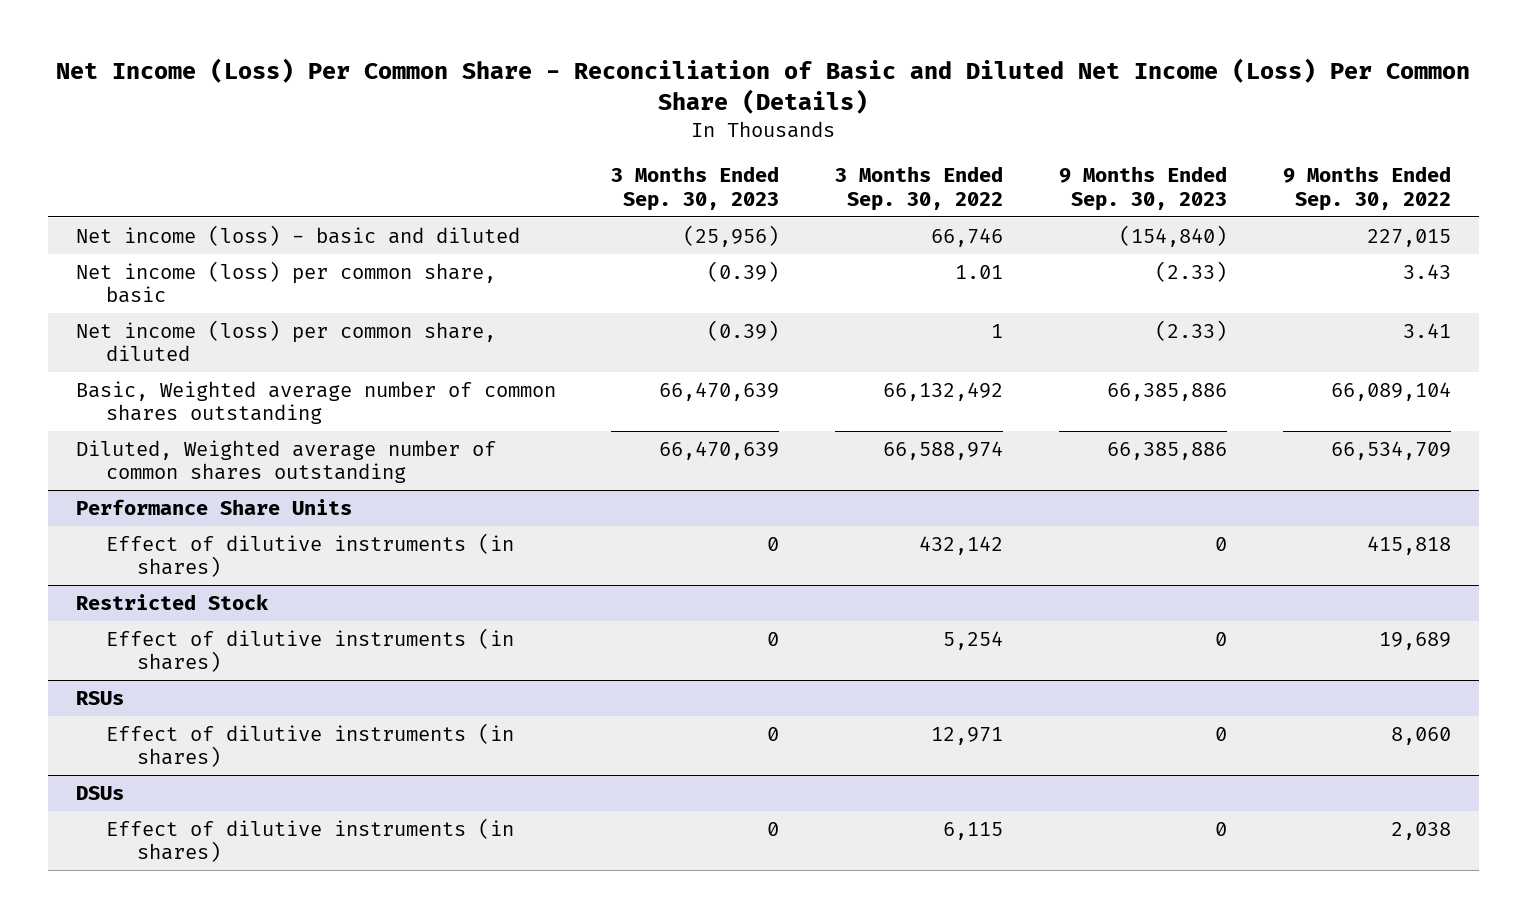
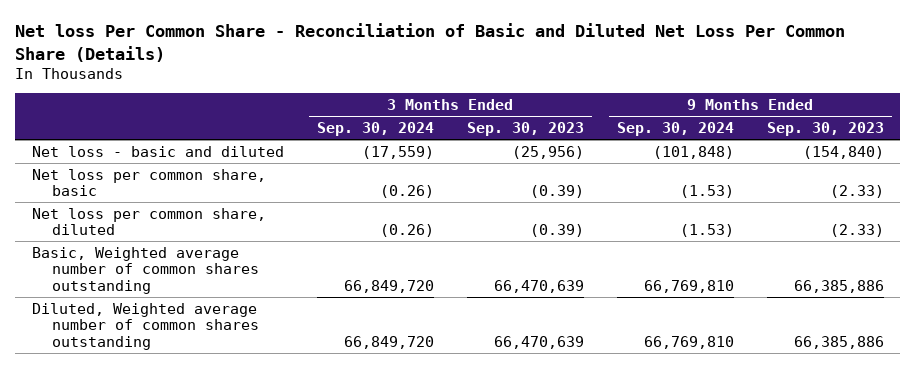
- Net Income (Loss) Per Common Share - Reconciliation of Basic and Diluted Net Income (Loss) Per Common Share (Details)
+ Net loss Per Common Share - Reconciliation of Basic and Diluted Net Loss Per Common Share (Details)
- | 3 Months Ended Sep. 30, 2023 | 3 Months Ended Sep. 30, 2022 | 9 Months Ended Sep. 30, 2023 | 9 Months Ended Sep. 30, 2022
+ | 3 Months Ended Sep. 30, 2024 | 3 Months Ended Sep. 30, 2023 | 9 Months Ended Sep. 30, 2024 | 9 Months Ended Sep. 30, 2023
- Net income (loss) - basic and diluted | (25,956) | 66,746 | (154,840) | 227,015
- Net income (loss) per common share, basic | (0.39) | 1.01 | (2.33) | 3.43
- Net income (loss) per common share, diluted | (0.39) | 1 | (2.33) | 3.41
+ Net loss - basic and diluted | (17,559) | (25,956) | (101,848) | (154,840)
+ Net loss per common share, basic | (0.26) | (0.39) | (1.53) | (2.33)
+ Net loss per common share, diluted | (0.26) | (0.39) | (1.53) | (2.33)
- Performance Share Units
- Effect of dilutive instruments (in shares) | 0 | 432,142 | 0 | 415,818
- Restricted Stock
- Effect of dilutive instruments (in shares) | 0 | 5,254 | 0 | 19,689
- RSUs
- Effect of dilutive instruments (in shares) | 0 | 12,971 | 0 | 8,060
- DSUs
- Effect of dilutive instruments (in shares) | 0 | 6,115 | 0 | 2,038

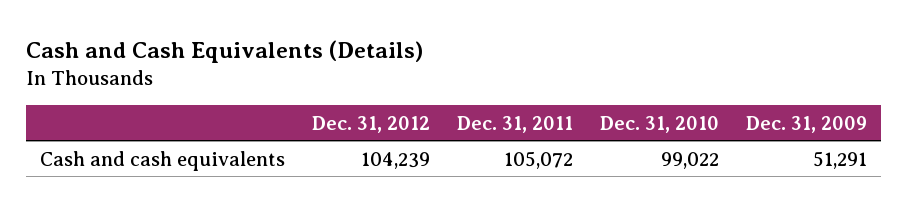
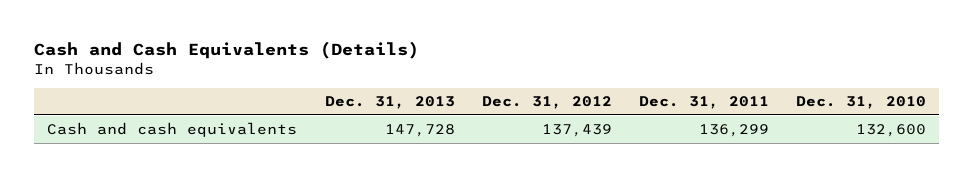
- | Dec. 31, 2012 | Dec. 31, 2011 | Dec. 31, 2010 | Dec. 31, 2009
+ | Dec. 31, 2013 | Dec. 31, 2012 | Dec. 31, 2011 | Dec. 31, 2010
- Cash and cash equivalents | 104,239 | 105,072 | 99,022 | 51,291
+ Cash and cash equivalents | 147,728 | 137,439 | 136,299 | 132,600

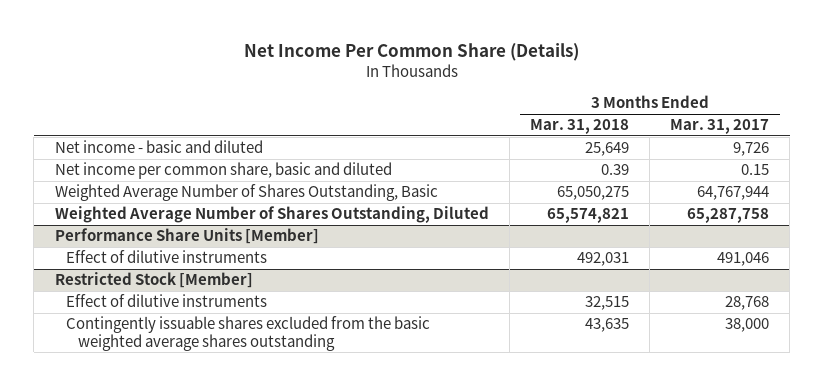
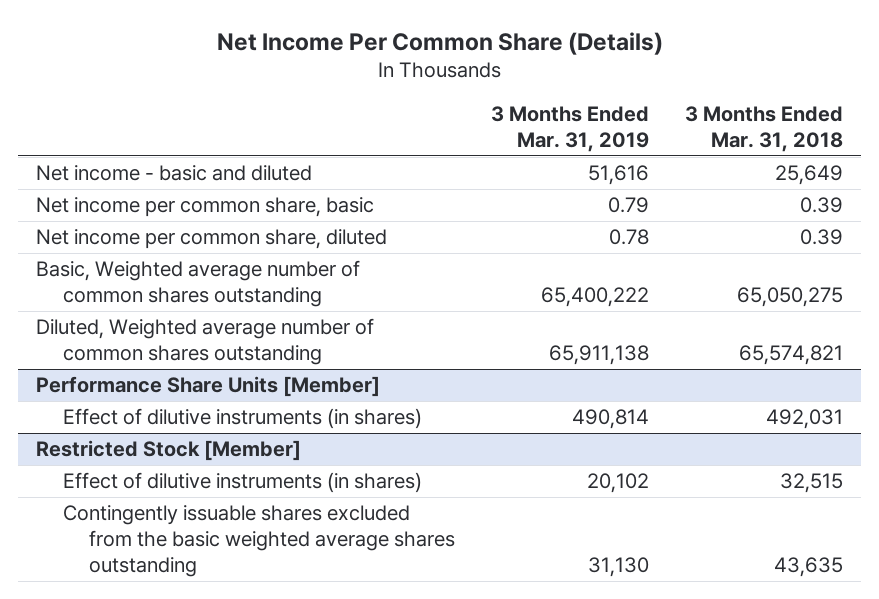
- | 3 Months Ended Mar. 31, 2018 | 3 Months Ended Mar. 31, 2017
+ | 3 Months Ended Mar. 31, 2019 | 3 Months Ended Mar. 31, 2018
- Net income per common share, basic and diluted | 0.39 | 0.15
- Weighted Average Number of Shares Outstanding, Basic | 65,050,275 | 64,767,944
- Weighted Average Number of Shares Outstanding, Diluted | 65,574,821 | 65,287,758
+ Net income per common share, basic | 0.79 | 0.39
+ Net income per common share, diluted | 0.78 | 0.39
+ Basic, Weighted average number of common shares outstanding | 65,400,222 | 65,050,275
+ Diluted, Weighted average number of common shares outstanding | 65,911,138 | 65,574,821
@ Performance Share Units [Member]
- Effect of dilutive instruments | 492,031 | 491,046
+ Effect of dilutive instruments (in shares) | 490,814 | 492,031
@ Restricted Stock [Member]
- Effect of dilutive instruments | 32,515 | 28,768
+ Effect of dilutive instruments (in shares) | 20,102 | 32,515

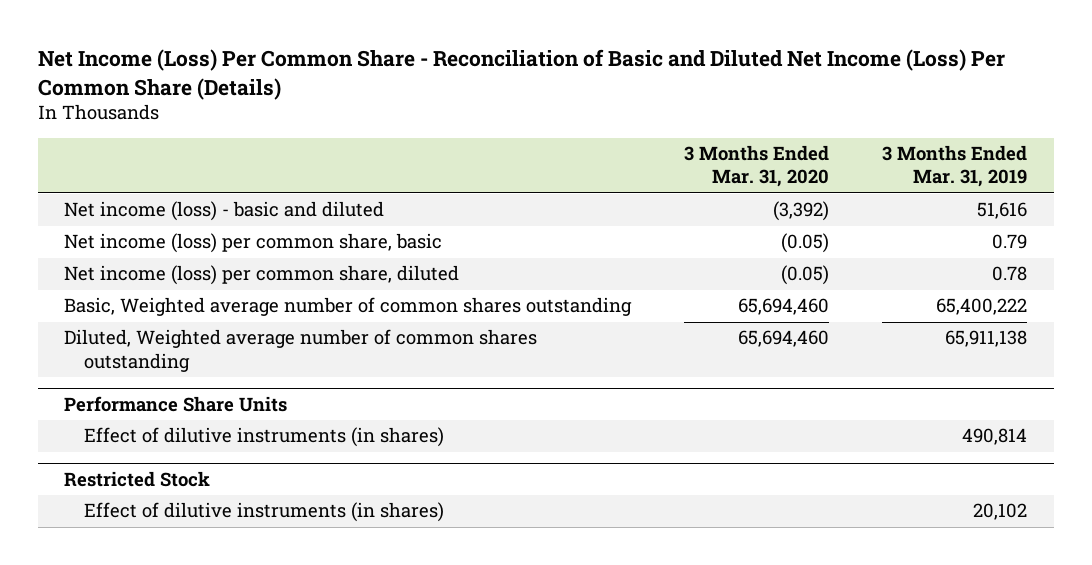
- Net Income Per Common Share (Details)
+ Net Income (Loss) Per Common Share - Reconciliation of Basic and Diluted Net Income (Loss) Per Common Share (Details)
- | 3 Months Ended Mar. 31, 2019 | 3 Months Ended Mar. 31, 2018
+ | 3 Months Ended Mar. 31, 2020 | 3 Months Ended Mar. 31, 2019
- Net income - basic and diluted | 51,616 | 25,649
- Net income per common share, basic | 0.79 | 0.39
- Net income per common share, diluted | 0.78 | 0.39
+ Net income (loss) - basic and diluted | (3,392) | 51,616
+ Net income (loss) per common share, basic | (0.05) | 0.79
+ Net income (loss) per common share, diluted | (0.05) | 0.78
- Performance Share Units [Member]
+ Performance Share Units
- Restricted Stock [Member]
+ Restricted Stock
- Contingently issuable shares excluded from the basic weighted average shares outstanding | 31,130 | 43,635

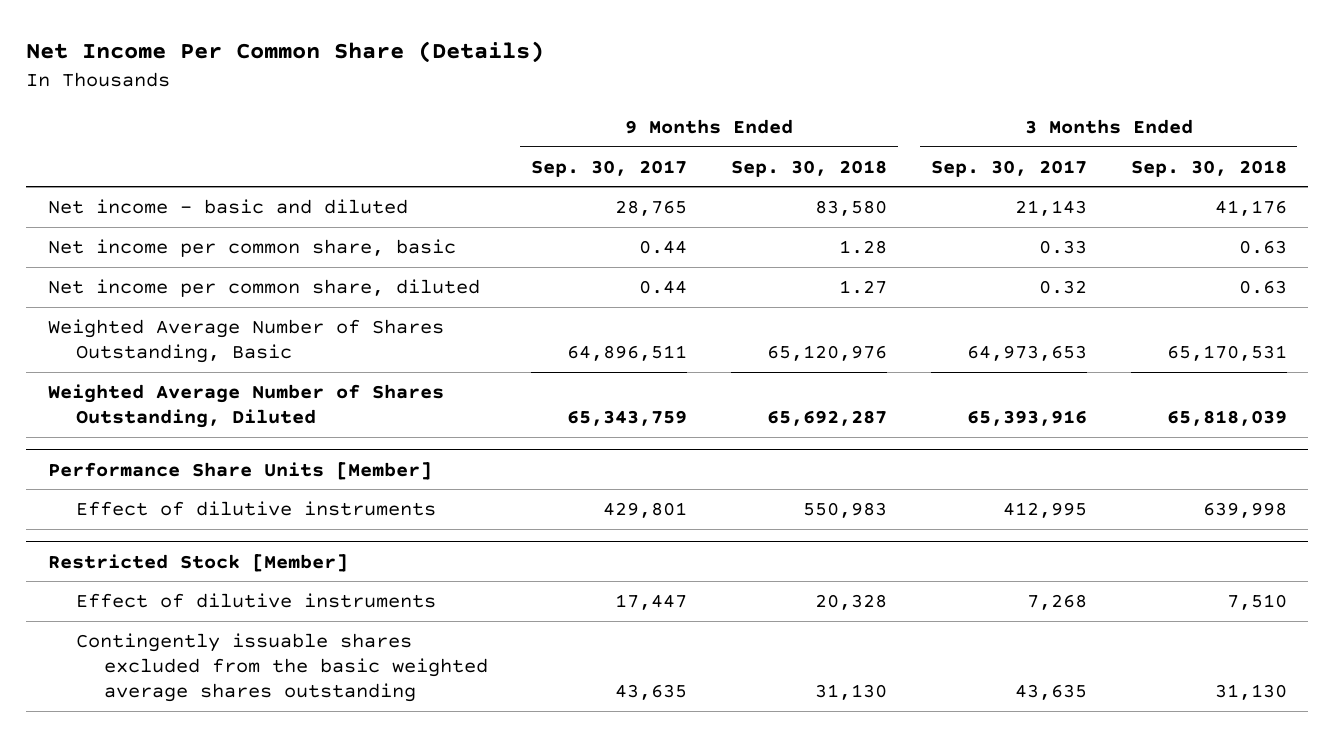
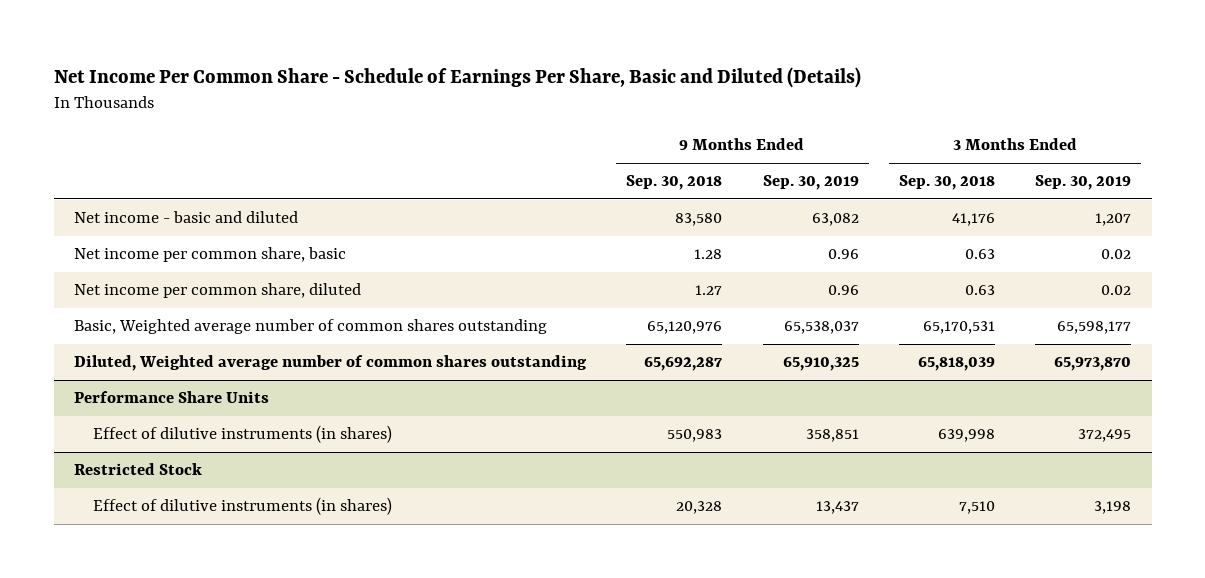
- Net Income Per Common Share (Details)
+ Net Income Per Common Share - Schedule of Earnings Per Share, Basic and Diluted (Details)
- | 9 Months Ended Sep. 30, 2017 | 9 Months Ended Sep. 30, 2018 | 3 Months Ended Sep. 30, 2017 | 3 Months Ended Sep. 30, 2018
+ | 9 Months Ended Sep. 30, 2018 | 9 Months Ended Sep. 30, 2019 | 3 Months Ended Sep. 30, 2018 | 3 Months Ended Sep. 30, 2019
- Weighted Average Number of Shares Outstanding, Basic | 64,896,511 | 65,120,976 | 64,973,653 | 65,170,531
- Weighted Average Number of Shares Outstanding, Diluted | 65,343,759 | 65,692,287 | 65,393,916 | 65,818,039
- Performance Share Units [Member]
- Effect of dilutive instruments | 429,801 | 550,983 | 412,995 | 639,998
- Restricted Stock [Member]
- Effect of dilutive instruments | 17,447 | 20,328 | 7,268 | 7,510
- Contingently issuable shares excluded from the basic weighted average shares outstanding | 43,635 | 31,130 | 43,635 | 31,130
+ Basic, Weighted average number of common shares outstanding | 65,120,976 | 65,538,037 | 65,170,531 | 65,598,177
+ Diluted, Weighted average number of common shares outstanding | 65,692,287 | 65,910,325 | 65,818,039 | 65,973,870
+ Performance Share Units
+ Effect of dilutive instruments (in shares) | 550,983 | 358,851 | 639,998 | 372,495
+ Restricted Stock
+ Effect of dilutive instruments (in shares) | 20,328 | 13,437 | 7,510 | 3,198

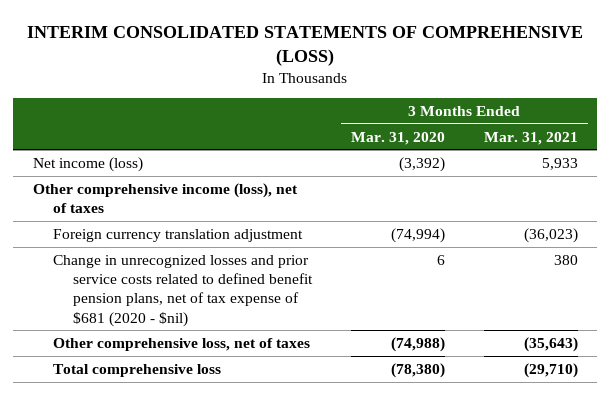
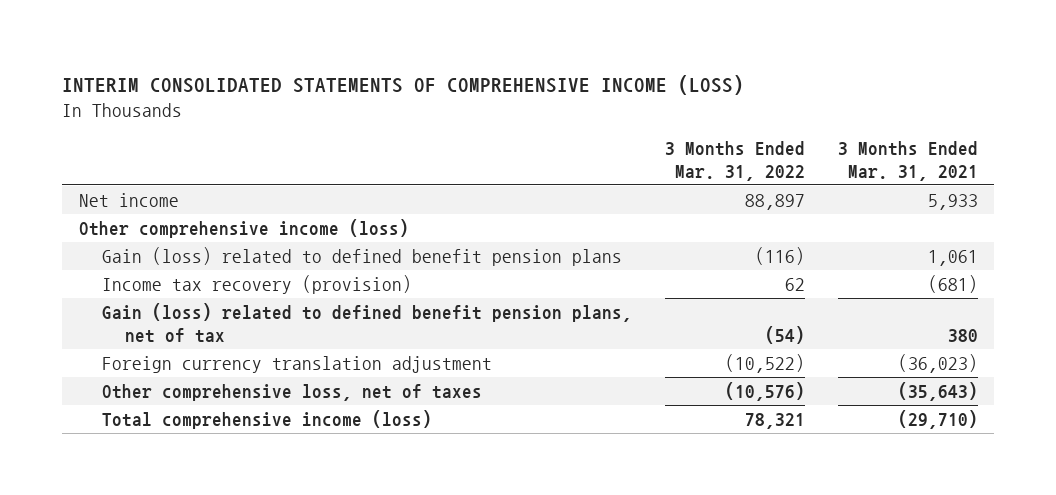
- INTERIM CONSOLIDATED STATEMENTS OF COMPREHENSIVE (LOSS)
+ INTERIM CONSOLIDATED STATEMENTS OF COMPREHENSIVE INCOME (LOSS)
- | 3 Months Ended Mar. 31, 2020 | 3 Months Ended Mar. 31, 2021
+ | 3 Months Ended Mar. 31, 2022 | 3 Months Ended Mar. 31, 2021
- Net income (loss) | (3,392) | 5,933
- Other comprehensive income (loss), net of taxes
+ Net income | 88,897 | 5,933
+ Other comprehensive income (loss)
+ Gain (loss) related to defined benefit pension plans | (116) | 1,061
+ Income tax recovery (provision) | 62 | (681)
+ Gain (loss) related to defined benefit pension plans, net of tax | (54) | 380
- Change in unrecognized losses and prior service costs related to defined benefit pension plans, net of tax expense of $681 (2020 - $nil) | 6 | 380
- Total comprehensive loss | (78,380) | (29,710)
+ Total comprehensive income (loss) | 78,321 | (29,710)

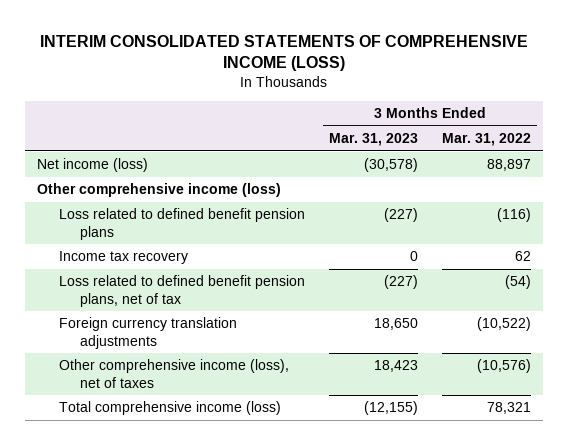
- | 3 Months Ended Mar. 31, 2022 | 3 Months Ended Mar. 31, 2021
+ | 3 Months Ended Mar. 31, 2023 | 3 Months Ended Mar. 31, 2022
- Net income | 88,897 | 5,933
+ Net income (loss) | (30,578) | 88,897
- Gain (loss) related to defined benefit pension plans | (116) | 1,061
- Income tax recovery (provision) | 62 | (681)
- Gain (loss) related to defined benefit pension plans, net of tax | (54) | 380
- Foreign currency translation adjustment | (10,522) | (36,023)
- Other comprehensive loss, net of taxes | (10,576) | (35,643)
+ Loss related to defined benefit pension plans | (227) | (116)
+ Income tax recovery | 0 | 62
+ Loss related to defined benefit pension plans, net of tax | (227) | (54)
+ Foreign currency translation adjustments | 18,650 | (10,522)
+ Other comprehensive income (loss), net of taxes | 18,423 | (10,576)

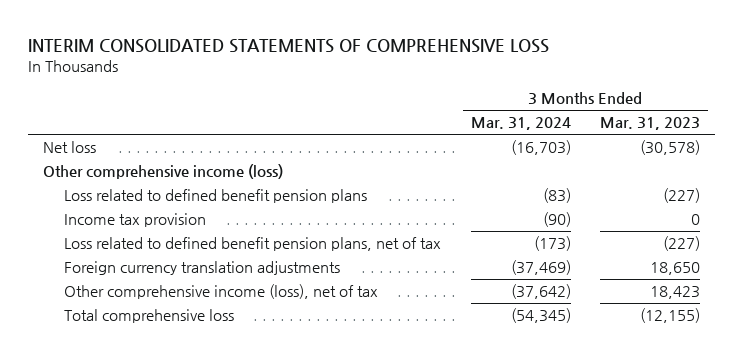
- INTERIM CONSOLIDATED STATEMENTS OF COMPREHENSIVE INCOME (LOSS)
+ INTERIM CONSOLIDATED STATEMENTS OF COMPREHENSIVE LOSS
- | 3 Months Ended Mar. 31, 2023 | 3 Months Ended Mar. 31, 2022
+ | 3 Months Ended Mar. 31, 2024 | 3 Months Ended Mar. 31, 2023
- Net income (loss) | (30,578) | 88,897
+ Net loss | (16,703) | (30,578)
- Income tax recovery | 0 | 62
+ Income tax provision | (90) | 0
- Other comprehensive income (loss), net of taxes | 18,423 | (10,576)
- Total comprehensive income (loss) | (12,155) | 78,321
+ Other comprehensive income (loss), net of tax | (37,642) | 18,423
+ Total comprehensive loss | (54,345) | (12,155)

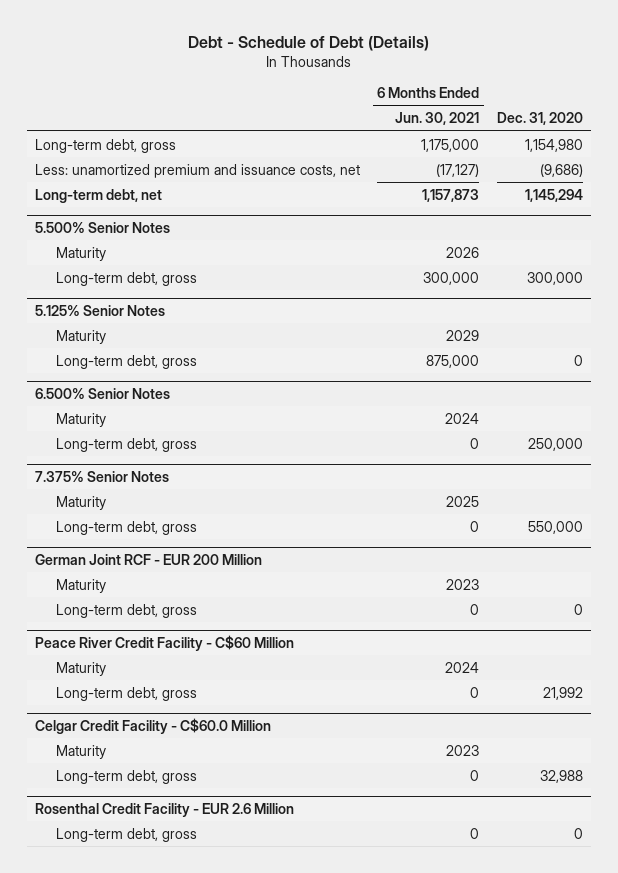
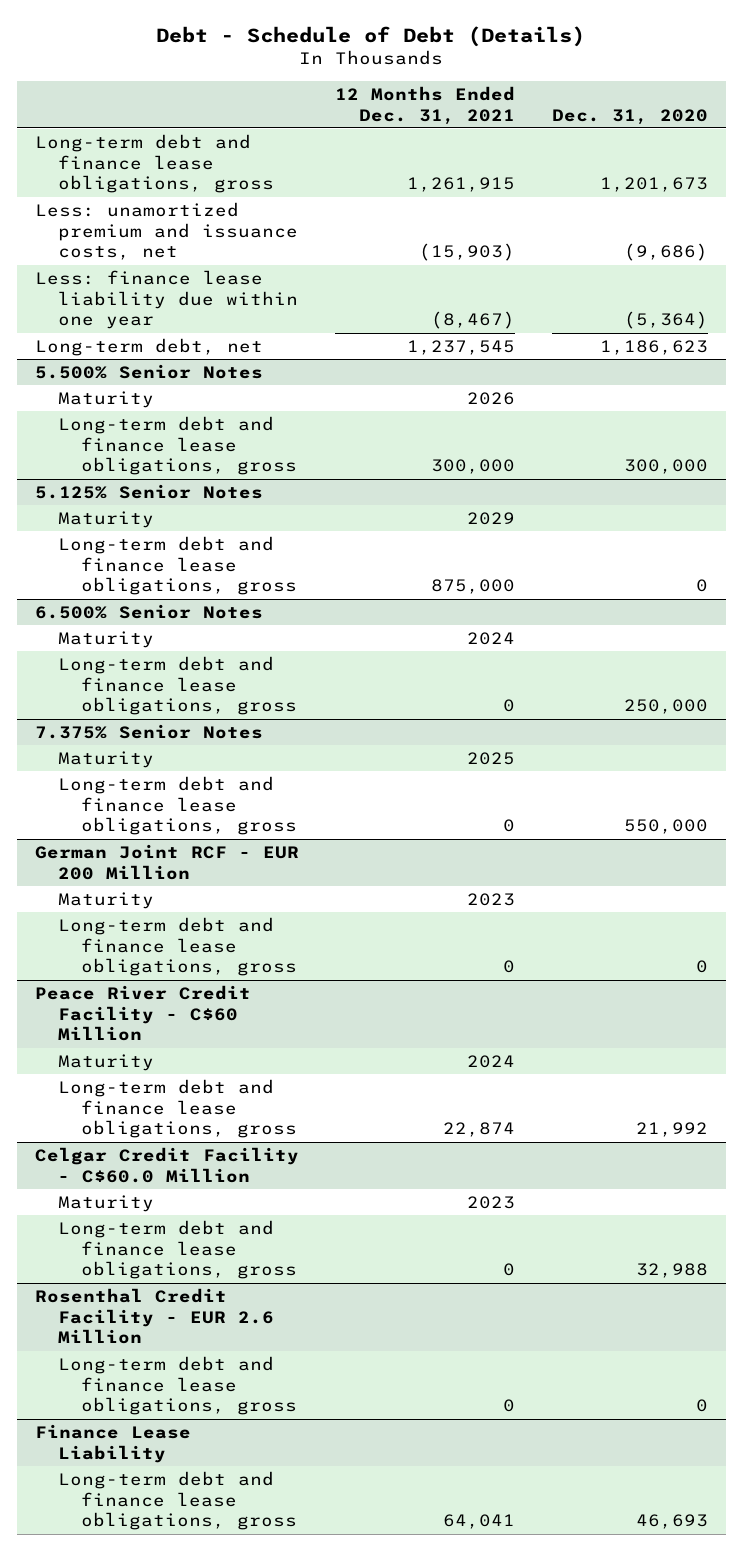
- | 6 Months Ended Jun. 30, 2021 | Dec. 31, 2020
+ | 12 Months Ended Dec. 31, 2021 | Dec. 31, 2020
- Long-term debt, gross | 1,175,000 | 1,154,980
+ Long-term debt and finance lease obligations, gross | 1,261,915 | 1,201,673
- Long-term debt, net | 1,157,873 | 1,145,294
+ Less: finance lease liability due within one year | (8,467) | (5,364)
+ Long-term debt, net | 1,237,545 | 1,186,623
@ 5.500% Senior Notes
- Long-term debt, gross | 300,000 | 300,000
+ Long-term debt and finance lease obligations, gross | 300,000 | 300,000
@ 5.125% Senior Notes
- Long-term debt, gross | 875,000 | 0
+ Long-term debt and finance lease obligations, gross | 875,000 | 0
@ 6.500% Senior Notes
- Long-term debt, gross | 0 | 250,000
+ Long-term debt and finance lease obligations, gross | 0 | 250,000
@ 7.375% Senior Notes
- Long-term debt, gross | 0 | 550,000
+ Long-term debt and finance lease obligations, gross | 0 | 550,000
@ German Joint RCF - EUR 200 Million
- Long-term debt, gross | 0 | 0
+ Long-term debt and finance lease obligations, gross | 0 | 0
@ Peace River Credit Facility - C$60 Million
- Long-term debt, gross | 0 | 21,992
+ Long-term debt and finance lease obligations, gross | 22,874 | 21,992
@ Celgar Credit Facility - C$60.0 Million
- Long-term debt, gross | 0 | 32,988
+ Long-term debt and finance lease obligations, gross | 0 | 32,988
@ Rosenthal Credit Facility - EUR 2.6 Million
- Long-term debt, gross | 0 | 0
+ Long-term debt and finance lease obligations, gross | 0 | 0
+ Finance Lease Liability
+ Long-term debt and finance lease obligations, gross | 64,041 | 46,693

